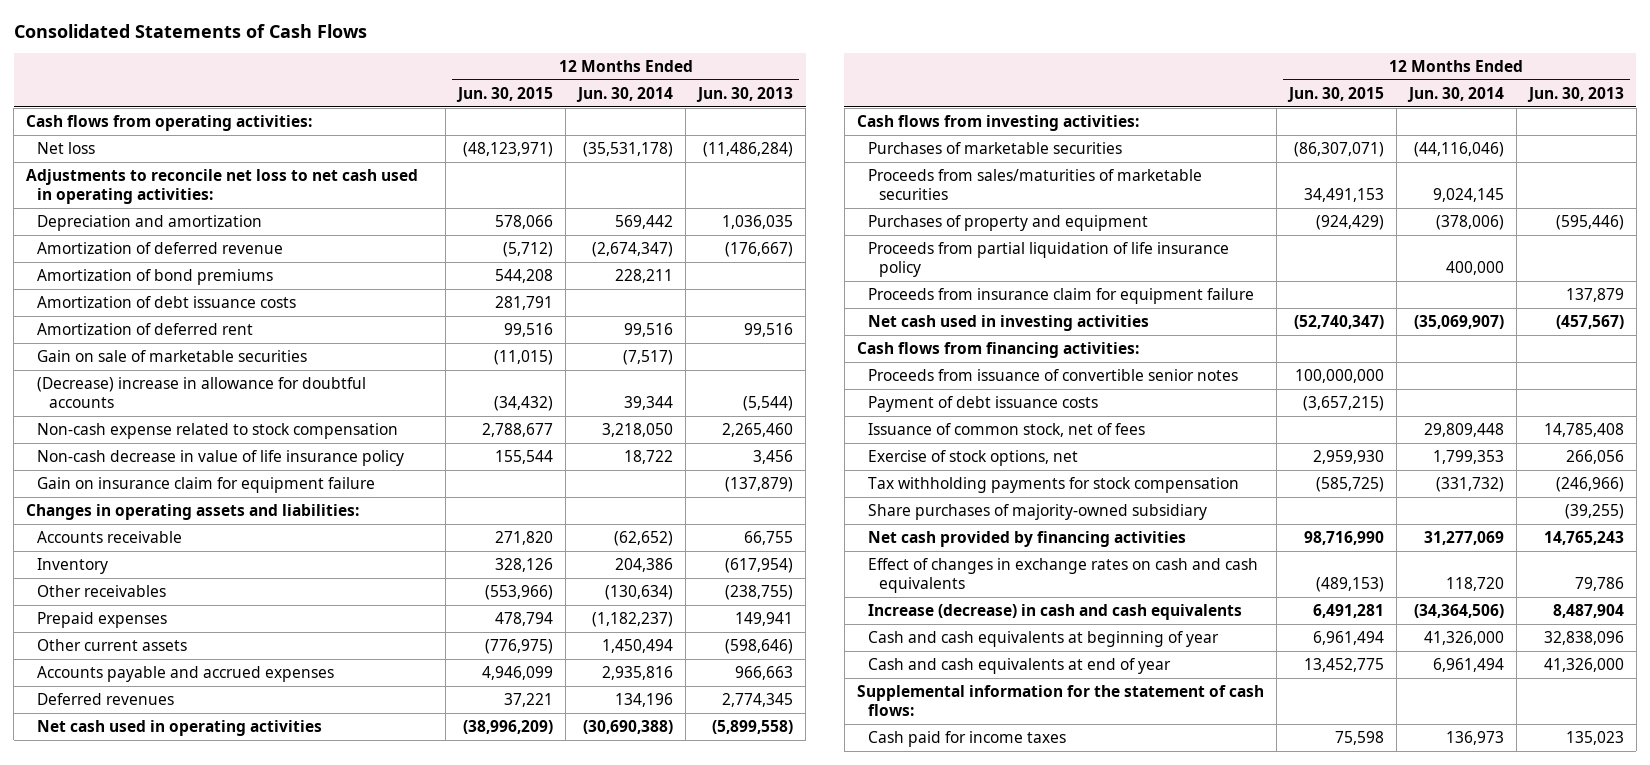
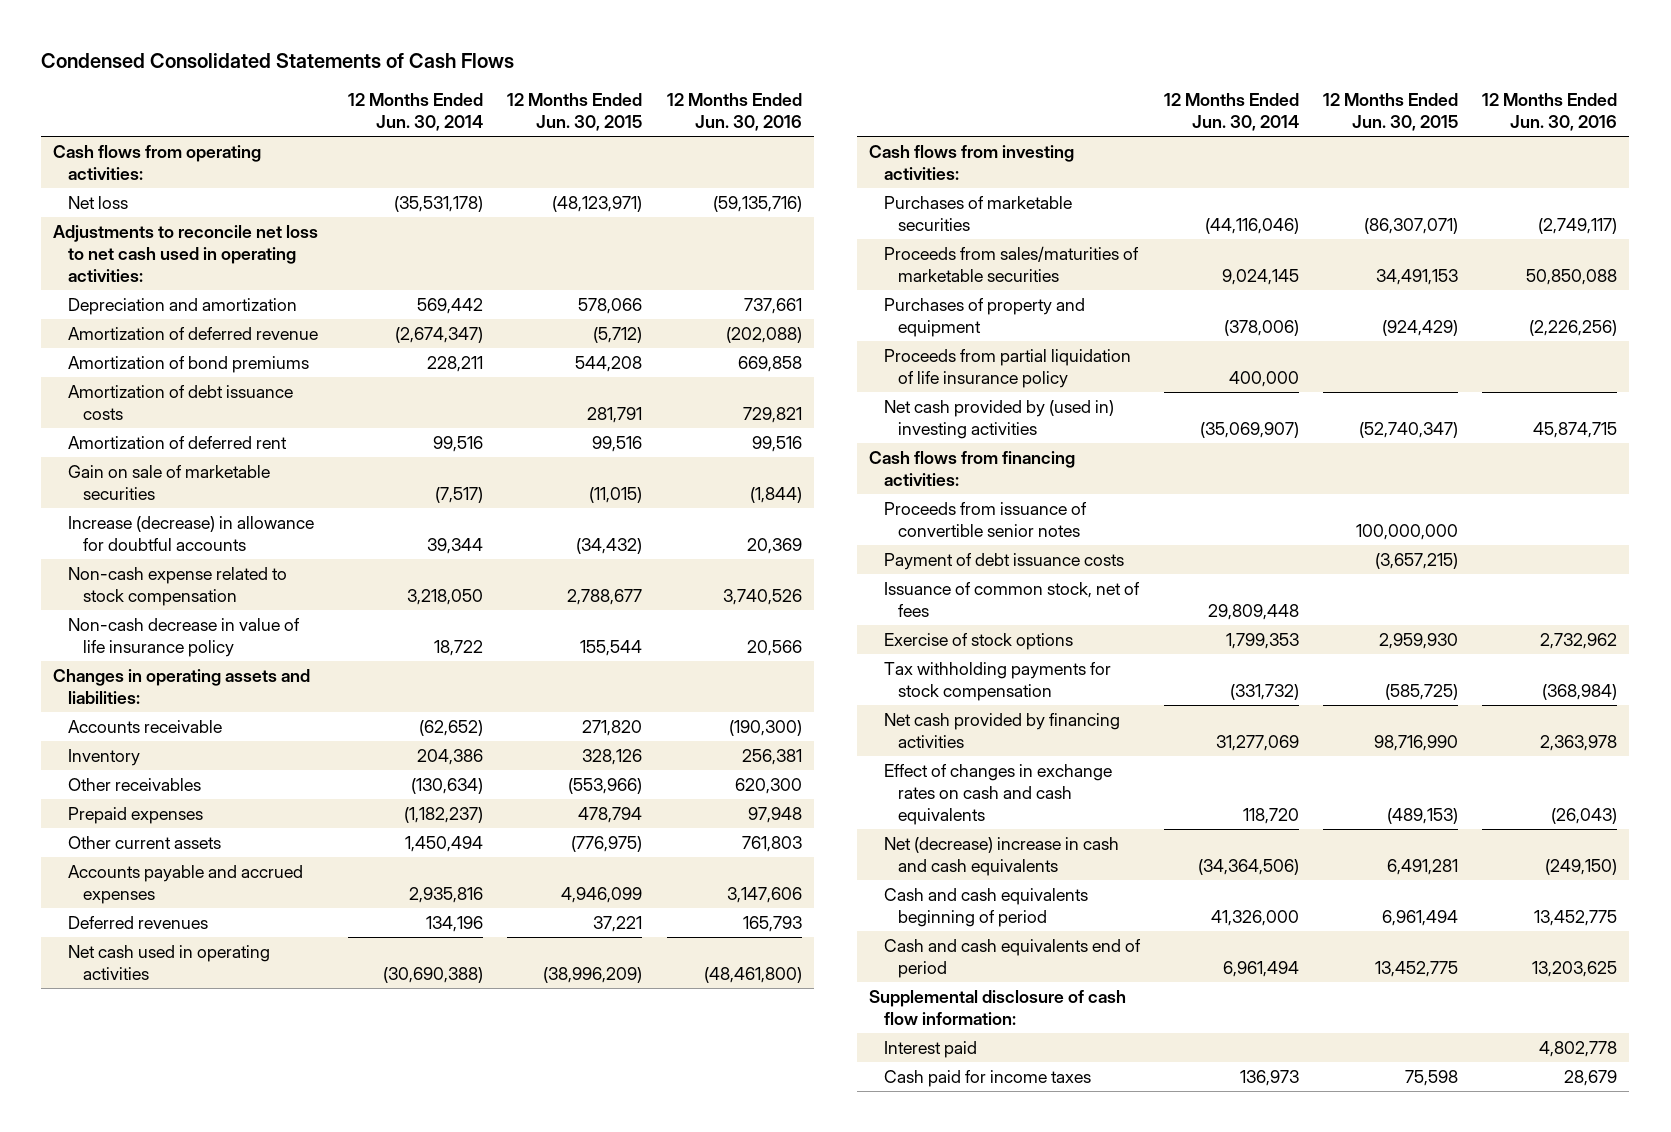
- Consolidated Statements of Cash Flows
+ Condensed Consolidated Statements of Cash Flows
- | 12 Months Ended Jun. 30, 2015 | 12 Months Ended Jun. 30, 2014 | 12 Months Ended Jun. 30, 2013
+ | 12 Months Ended Jun. 30, 2014 | 12 Months Ended Jun. 30, 2015 | 12 Months Ended Jun. 30, 2016
- (Decrease) increase in allowance for doubtful accounts | (34,432) | 39,344 | (5,544)
+ Increase (decrease) in allowance for doubtful accounts | 39,344 | (34,432) | 20,369
- Gain on insurance claim for equipment failure | | | (137,879)
- Proceeds from insurance claim for equipment failure | | | 137,879
- Net cash used in investing activities | (52,740,347) | (35,069,907) | (457,567)
+ Net cash provided by (used in) investing activities | (35,069,907) | (52,740,347) | 45,874,715
- Exercise of stock options, net | 2,959,930 | 1,799,353 | 266,056
+ Exercise of stock options | 1,799,353 | 2,959,930 | 2,732,962
- Share purchases of majority-owned subsidiary | | | (39,255)
- Increase (decrease) in cash and cash equivalents | 6,491,281 | (34,364,506) | 8,487,904
- Cash and cash equivalents at beginning of year | 6,961,494 | 41,326,000 | 32,838,096
- Cash and cash equivalents at end of year | 13,452,775 | 6,961,494 | 41,326,000
- Supplemental information for the statement of cash flows:
+ Net (decrease) increase in cash and cash equivalents | (34,364,506) | 6,491,281 | (249,150)
+ Cash and cash equivalents beginning of period | 41,326,000 | 6,961,494 | 13,452,775
+ Cash and cash equivalents end of period | 6,961,494 | 13,452,775 | 13,203,625
+ Supplemental disclosure of cash flow information:
+ Interest paid | | | 4,802,778

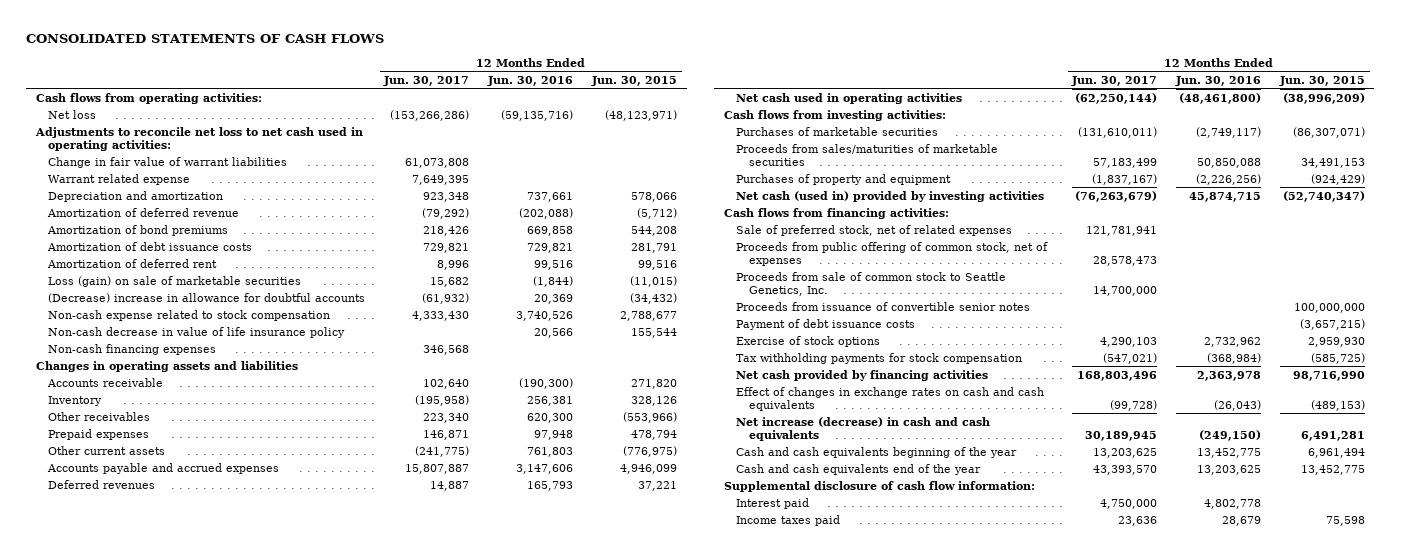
- Condensed Consolidated Statements of Cash Flows
+ CONSOLIDATED STATEMENTS OF CASH FLOWS
- | 12 Months Ended Jun. 30, 2014 | 12 Months Ended Jun. 30, 2015 | 12 Months Ended Jun. 30, 2016
+ | 12 Months Ended Jun. 30, 2017 | 12 Months Ended Jun. 30, 2016 | 12 Months Ended Jun. 30, 2015
+ Change in fair value of warrant liabilities | 61,073,808 | |
+ Warrant related expense | 7,649,395 | |
- Gain on sale of marketable securities | (7,517) | (11,015) | (1,844)
- Increase (decrease) in allowance for doubtful accounts | 39,344 | (34,432) | 20,369
+ Loss (gain) on sale of marketable securities | 15,682 | (1,844) | (11,015)
+ (Decrease) increase in allowance for doubtful accounts | (61,932) | 20,369 | (34,432)
- Changes in operating assets and liabilities:
+ Non-cash financing expenses | 346,568 | |
+ Changes in operating assets and liabilities
- Proceeds from partial liquidation of life insurance policy | 400,000 | |
- Net cash provided by (used in) investing activities | (35,069,907) | (52,740,347) | 45,874,715
+ Net cash (used in) provided by investing activities | (76,263,679) | 45,874,715 | (52,740,347)
+ Sale of preferred stock, net of related expenses | 121,781,941 | |
+ Proceeds from public offering of common stock, net of expenses | 28,578,473 | |
+ Proceeds from sale of common stock to Seattle Genetics, Inc. | 14,700,000 | |
- Issuance of common stock, net of fees | 29,809,448 | |
- Net (decrease) increase in cash and cash equivalents | (34,364,506) | 6,491,281 | (249,150)
- Cash and cash equivalents beginning of period | 41,326,000 | 6,961,494 | 13,452,775
- Cash and cash equivalents end of period | 6,961,494 | 13,452,775 | 13,203,625
+ Net increase (decrease) in cash and cash equivalents | 30,189,945 | (249,150) | 6,491,281
+ Cash and cash equivalents beginning of the year | 13,203,625 | 13,452,775 | 6,961,494
+ Cash and cash equivalents end of the year | 43,393,570 | 13,203,625 | 13,452,775
- Cash paid for income taxes | 136,973 | 75,598 | 28,679
+ Income taxes paid | 23,636 | 28,679 | 75,598

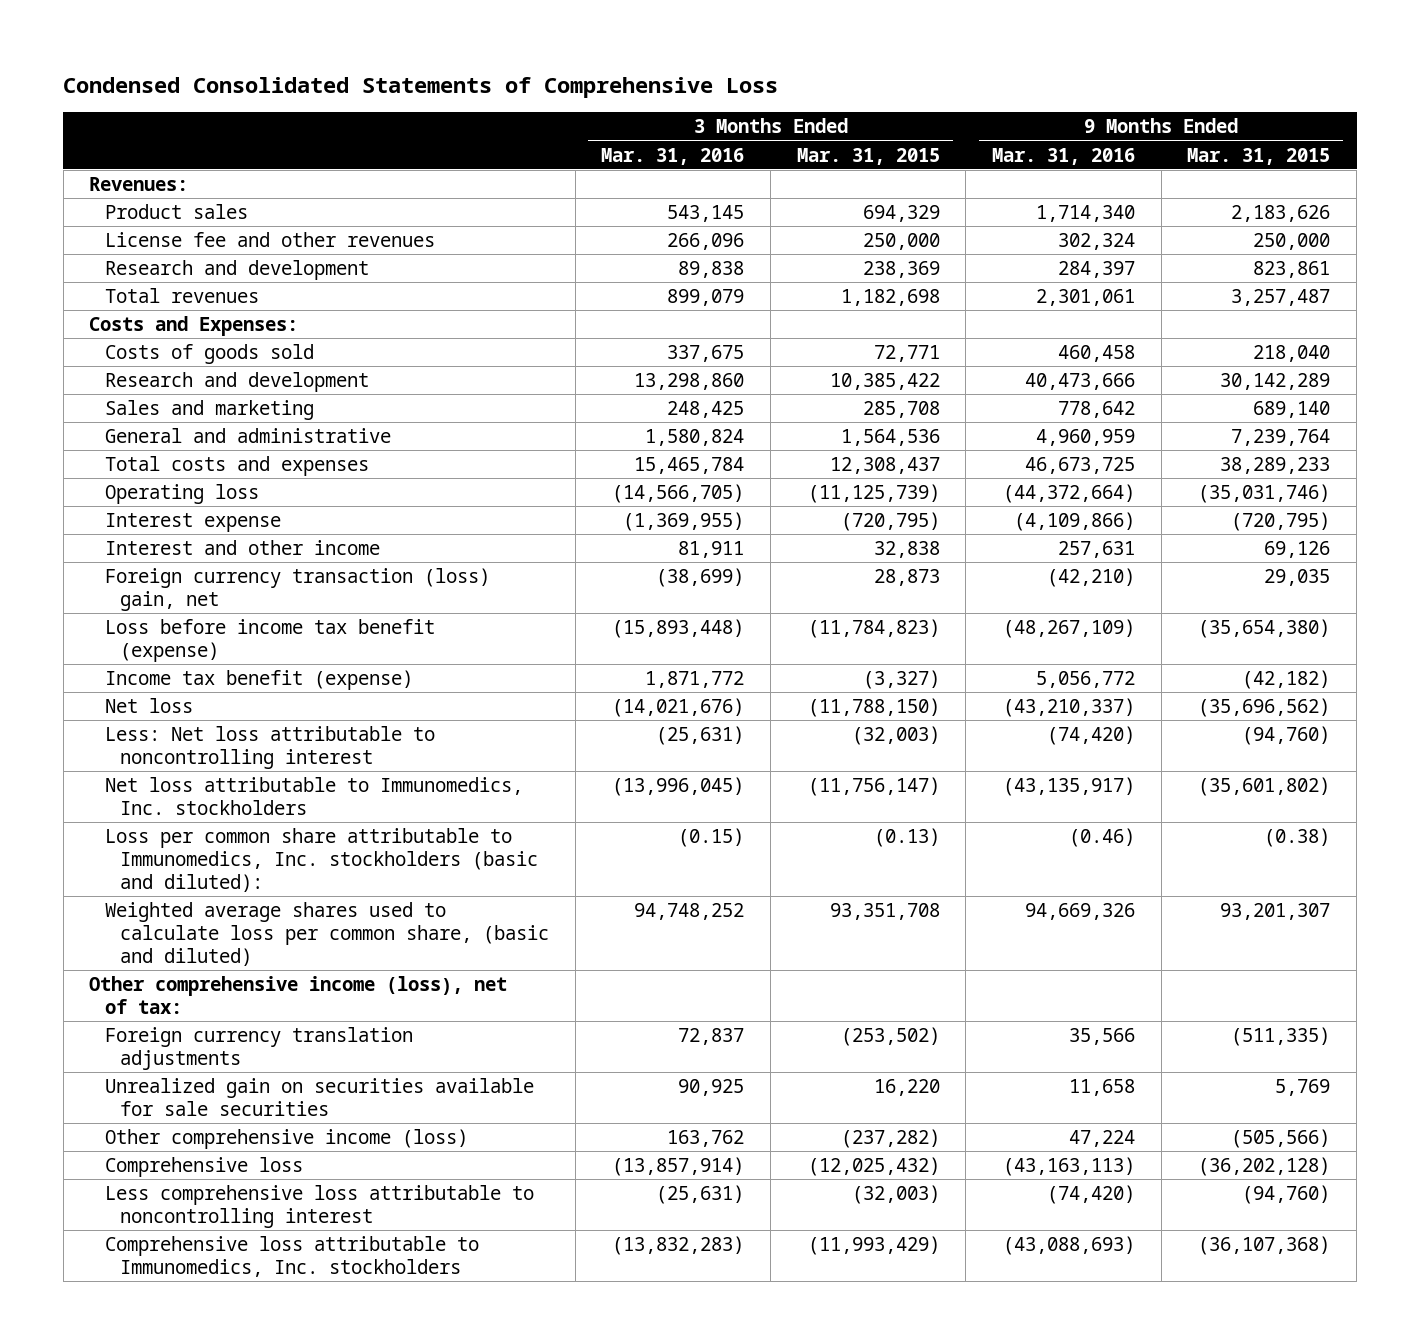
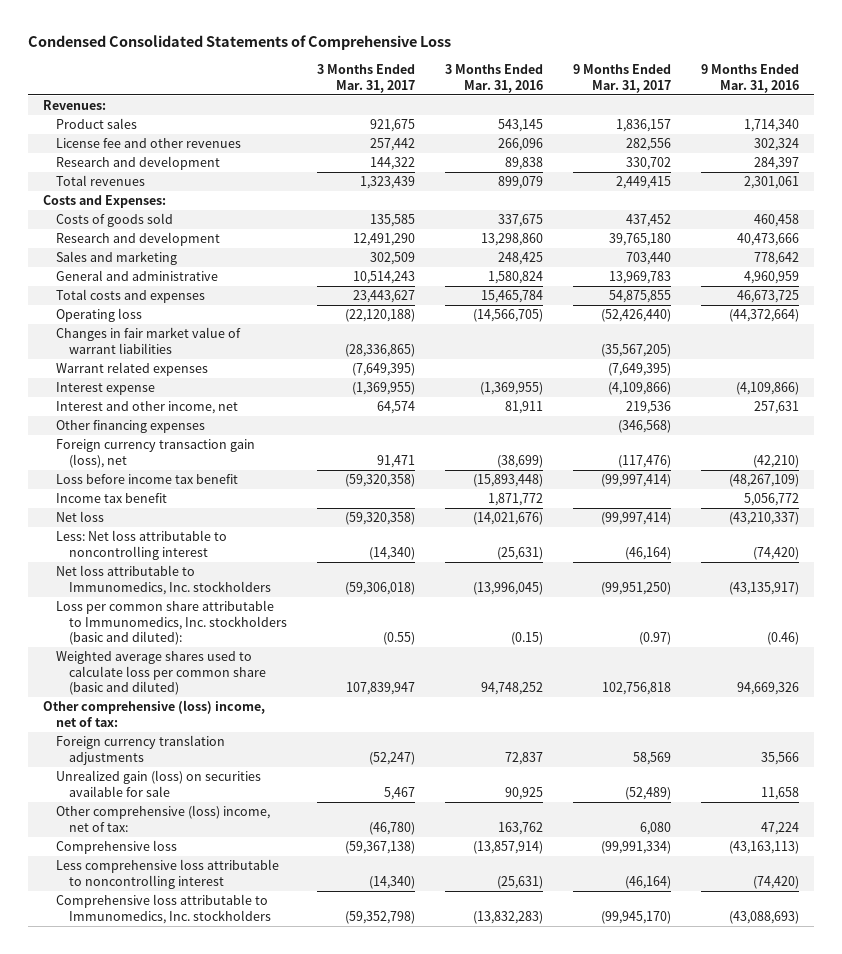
- | 3 Months Ended Mar. 31, 2016 | 3 Months Ended Mar. 31, 2015 | 9 Months Ended Mar. 31, 2016 | 9 Months Ended Mar. 31, 2015
+ | 3 Months Ended Mar. 31, 2017 | 3 Months Ended Mar. 31, 2016 | 9 Months Ended Mar. 31, 2017 | 9 Months Ended Mar. 31, 2016
+ Changes in fair market value of warrant liabilities | (28,336,865) | | (35,567,205) |
+ Warrant related expenses | (7,649,395) | | (7,649,395) |
- Interest and other income | 81,911 | 32,838 | 257,631 | 69,126
- Foreign currency transaction (loss) gain, net | (38,699) | 28,873 | (42,210) | 29,035
- Loss before income tax benefit (expense) | (15,893,448) | (11,784,823) | (48,267,109) | (35,654,380)
- Income tax benefit (expense) | 1,871,772 | (3,327) | 5,056,772 | (42,182)
+ Interest and other income, net | 64,574 | 81,911 | 219,536 | 257,631
+ Other financing expenses | | | (346,568) |
+ Foreign currency transaction gain (loss), net | 91,471 | (38,699) | (117,476) | (42,210)
+ Loss before income tax benefit | (59,320,358) | (15,893,448) | (99,997,414) | (48,267,109)
+ Income tax benefit | | 1,871,772 | | 5,056,772
- Weighted average shares used to calculate loss per common share, (basic and diluted) | 94,748,252 | 93,351,708 | 94,669,326 | 93,201,307
- Other comprehensive income (loss), net of tax:
+ Weighted average shares used to calculate loss per common share (basic and diluted) | 107,839,947 | 94,748,252 | 102,756,818 | 94,669,326
+ Other comprehensive (loss) income, net of tax:
- Unrealized gain on securities available for sale securities | 90,925 | 16,220 | 11,658 | 5,769
- Other comprehensive income (loss) | 163,762 | (237,282) | 47,224 | (505,566)
+ Unrealized gain (loss) on securities available for sale | 5,467 | 90,925 | (52,489) | 11,658
+ Other comprehensive (loss) income, net of tax: | (46,780) | 163,762 | 6,080 | 47,224

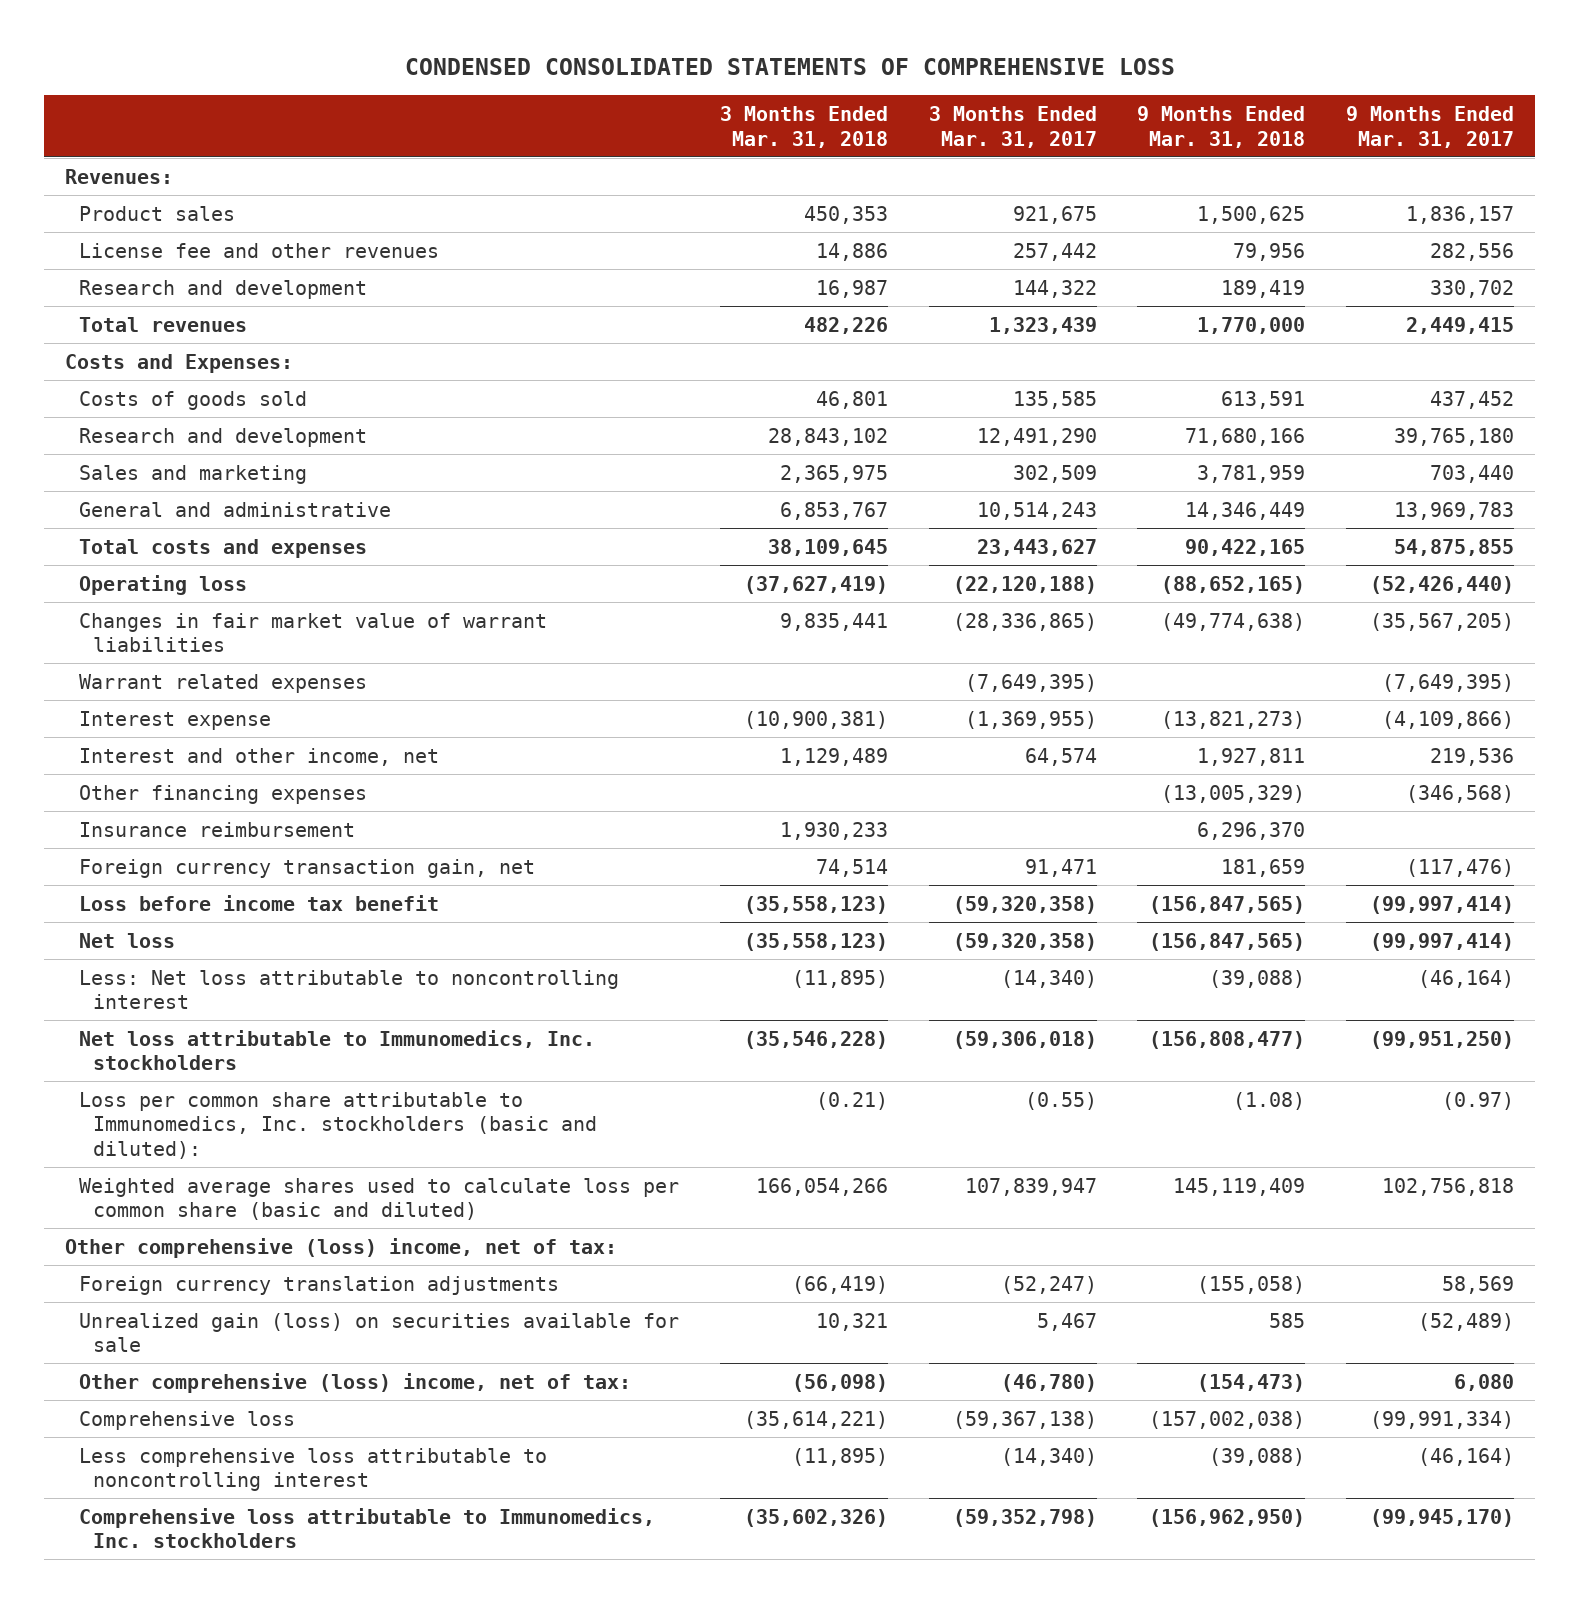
- Condensed Consolidated Statements of Comprehensive Loss
+ CONDENSED CONSOLIDATED STATEMENTS OF COMPREHENSIVE LOSS
- | 3 Months Ended Mar. 31, 2017 | 3 Months Ended Mar. 31, 2016 | 9 Months Ended Mar. 31, 2017 | 9 Months Ended Mar. 31, 2016
+ | 3 Months Ended Mar. 31, 2018 | 3 Months Ended Mar. 31, 2017 | 9 Months Ended Mar. 31, 2018 | 9 Months Ended Mar. 31, 2017
- Foreign currency transaction gain (loss), net | 91,471 | (38,699) | (117,476) | (42,210)
+ Insurance reimbursement | 1,930,233 | | 6,296,370 |
+ Foreign currency transaction gain, net | 74,514 | 91,471 | 181,659 | (117,476)
- Income tax benefit | | 1,871,772 | | 5,056,772

